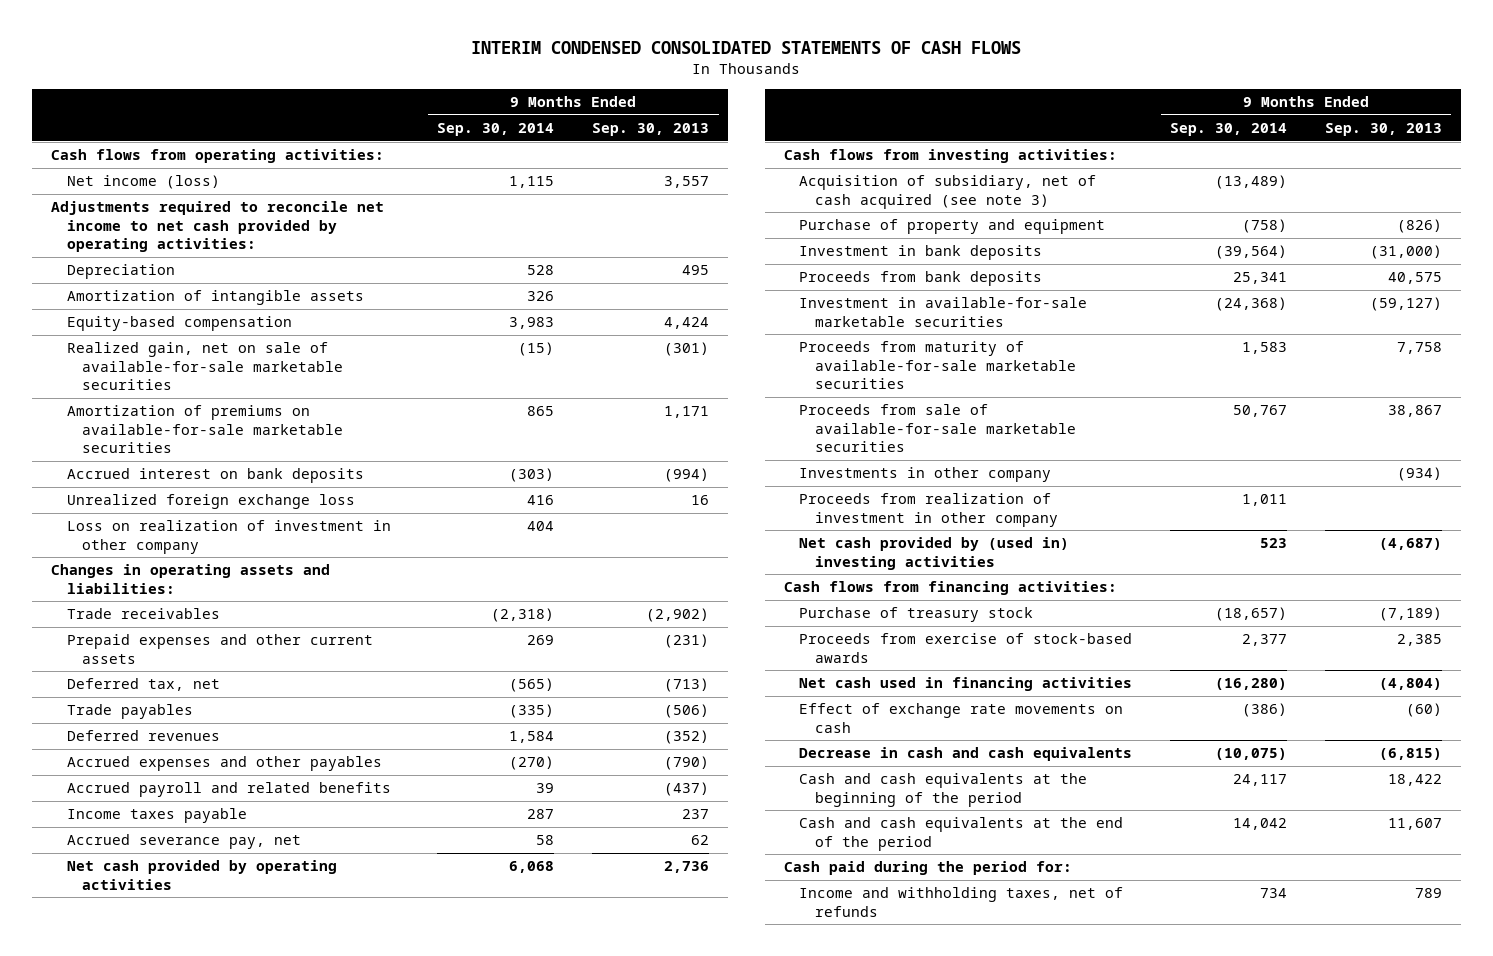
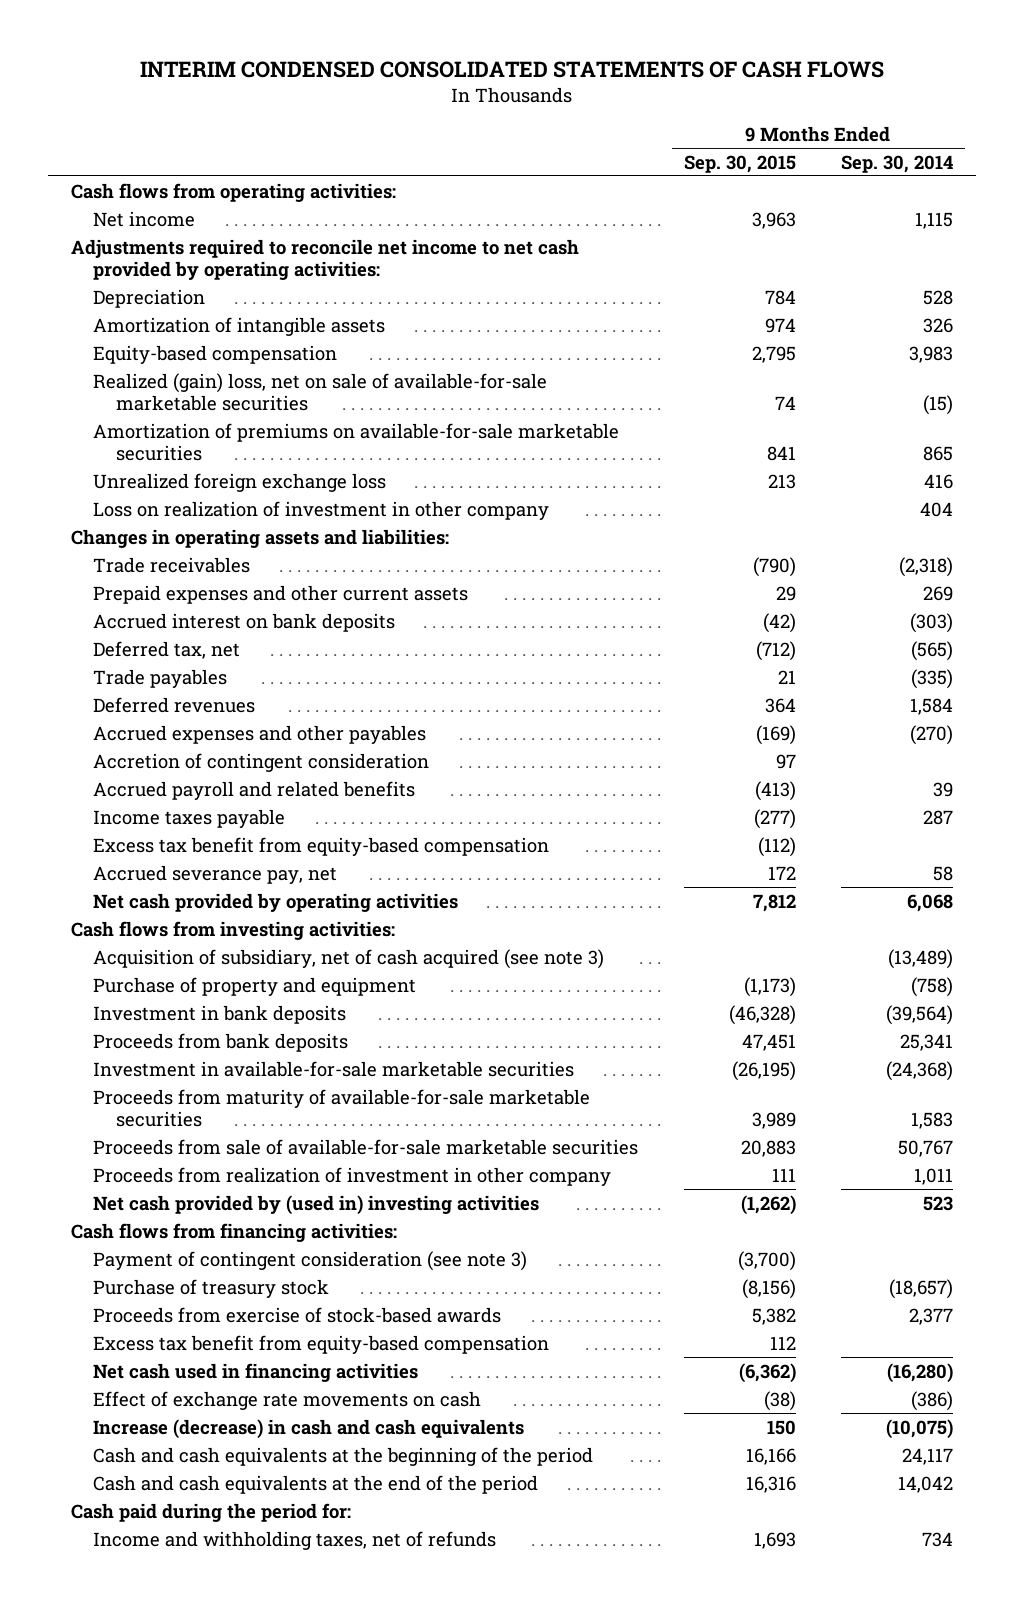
- | 9 Months Ended Sep. 30, 2014 | 9 Months Ended Sep. 30, 2013
+ | 9 Months Ended Sep. 30, 2015 | 9 Months Ended Sep. 30, 2014
- Net income (loss) | 1,115 | 3,557
+ Net income | 3,963 | 1,115
- Realized gain, net on sale of available-for-sale marketable securities | (15) | (301)
+ Realized (gain) loss, net on sale of available-for-sale marketable securities | 74 | (15)
moved down: Accrued interest on bank deposits | (42) | (303)
+ Accretion of contingent consideration | 97 |
+ Excess tax benefit from equity-based compensation | (112) |
- Investments in other company | | (934)
+ Payment of contingent consideration (see note 3) | (3,700) |
+ Excess tax benefit from equity-based compensation | 112 |
- Decrease in cash and cash equivalents | (10,075) | (6,815)
+ Increase (decrease) in cash and cash equivalents | 150 | (10,075)

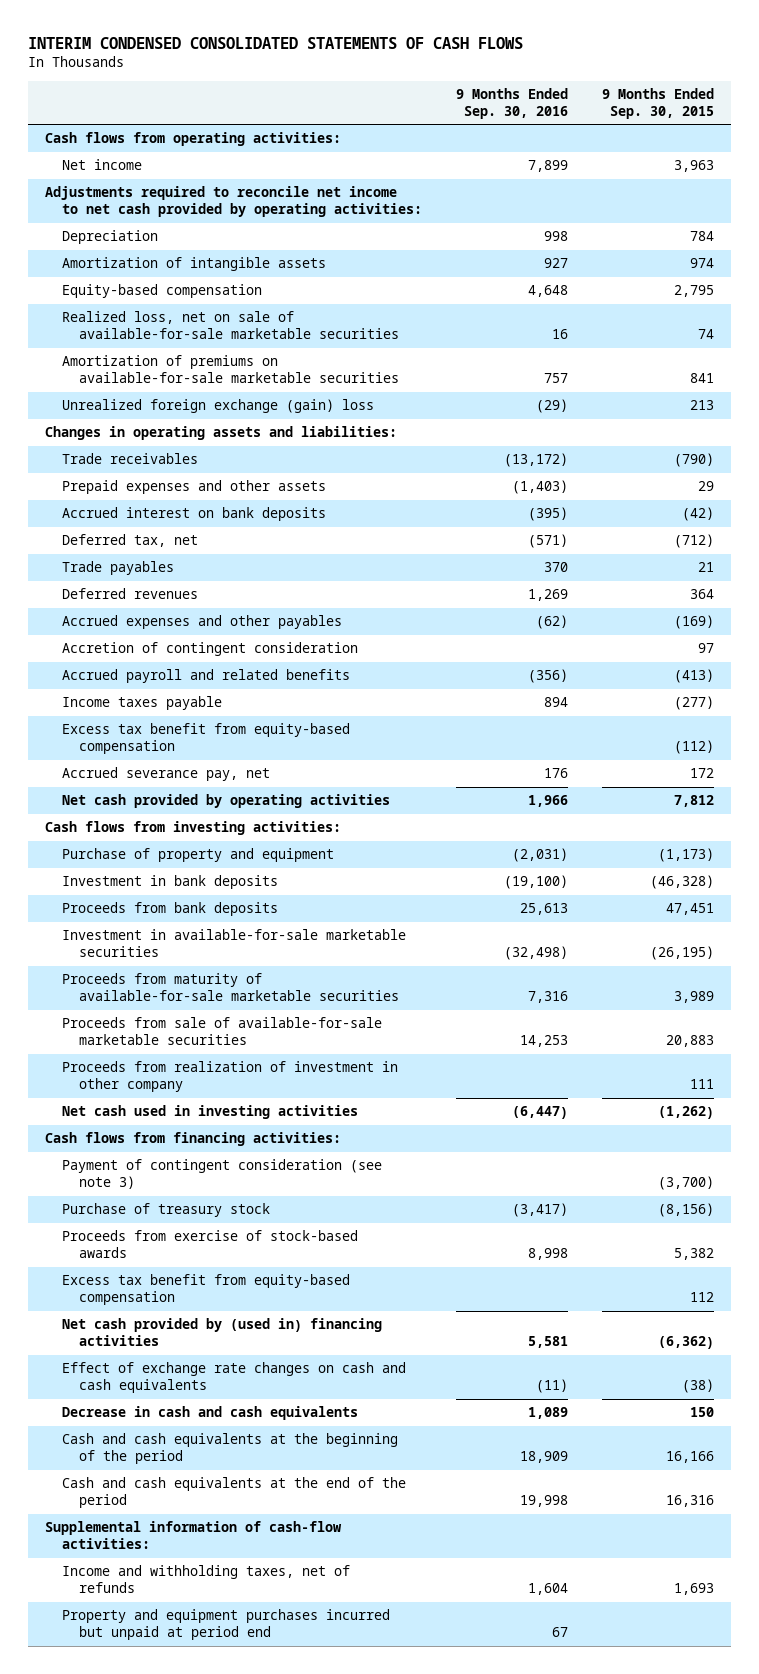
- | 9 Months Ended Sep. 30, 2015 | 9 Months Ended Sep. 30, 2014
+ | 9 Months Ended Sep. 30, 2016 | 9 Months Ended Sep. 30, 2015
- Realized (gain) loss, net on sale of available-for-sale marketable securities | 74 | (15)
+ Realized loss, net on sale of available-for-sale marketable securities | 16 | 74
- Unrealized foreign exchange loss | 213 | 416
- Loss on realization of investment in other company | | 404
+ Unrealized foreign exchange (gain) loss | (29) | 213
- Prepaid expenses and other current assets | 29 | 269
+ Prepaid expenses and other assets | (1,403) | 29
- Acquisition of subsidiary, net of cash acquired (see note 3) | | (13,489)
- Net cash provided by (used in) investing activities | (1,262) | 523
+ Net cash used in investing activities | (6,447) | (1,262)
- Net cash used in financing activities | (6,362) | (16,280)
- Effect of exchange rate movements on cash | (38) | (386)
- Increase (decrease) in cash and cash equivalents | 150 | (10,075)
+ Net cash provided by (used in) financing activities | 5,581 | (6,362)
+ Effect of exchange rate changes on cash and cash equivalents | (11) | (38)
+ Decrease in cash and cash equivalents | 1,089 | 150
- Cash paid during the period for:
+ Supplemental information of cash-flow activities:
+ Property and equipment purchases incurred but unpaid at period end | 67 |

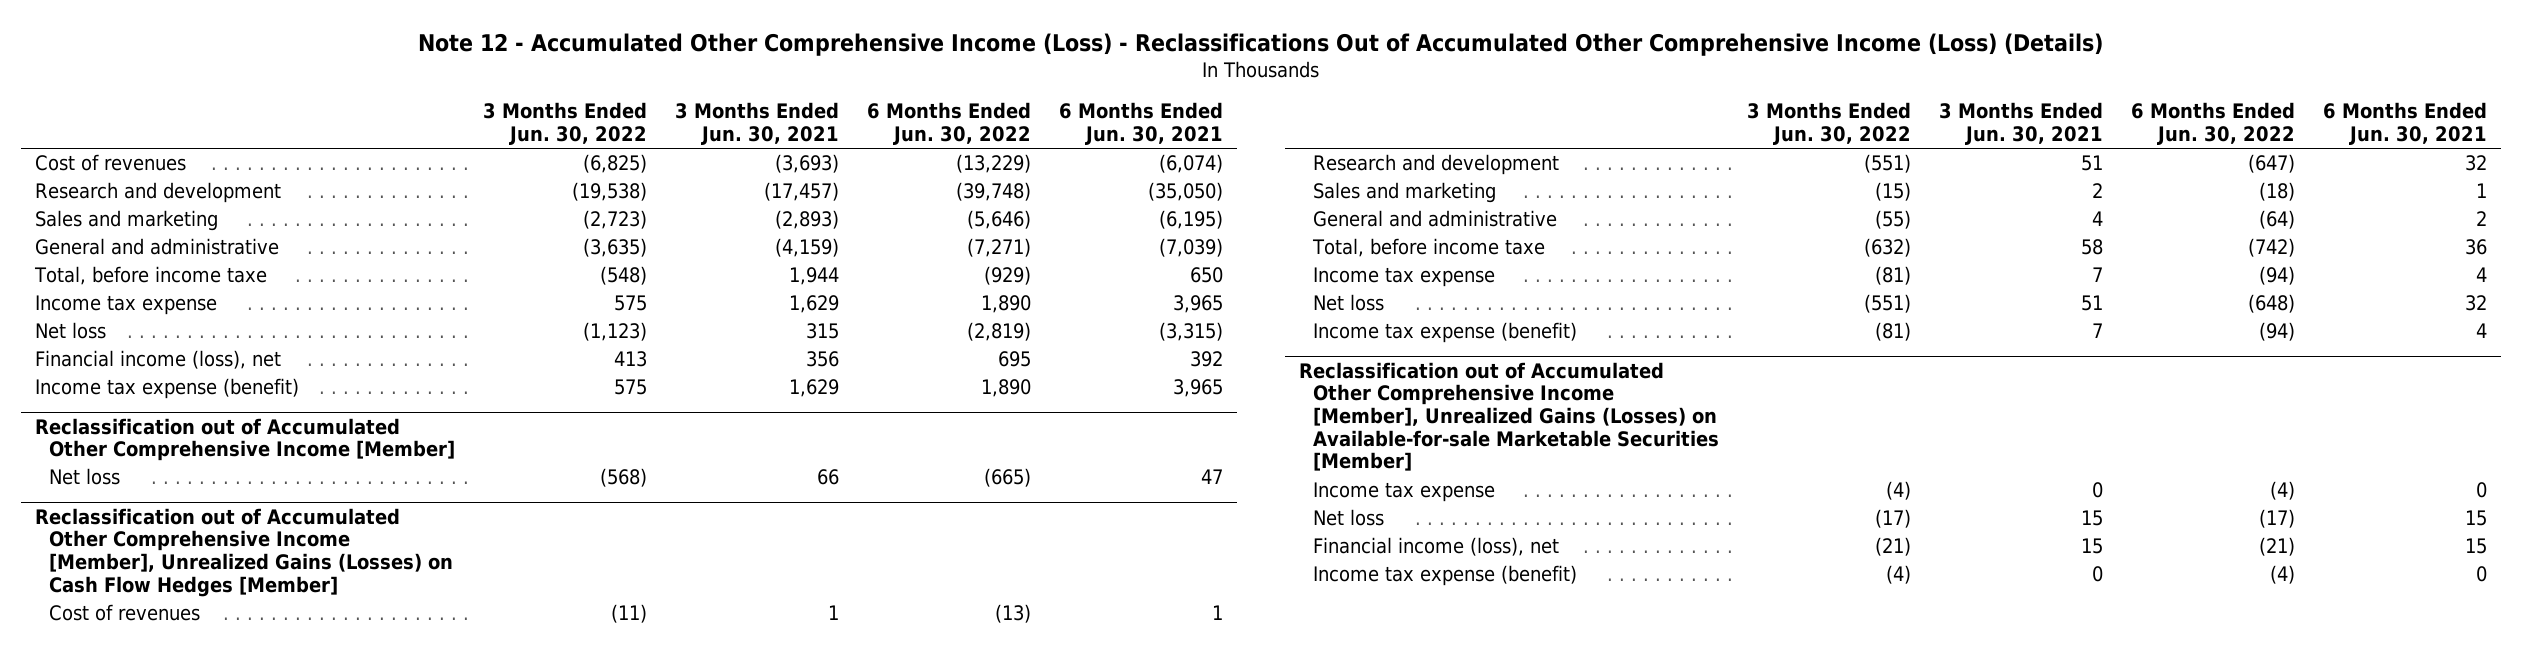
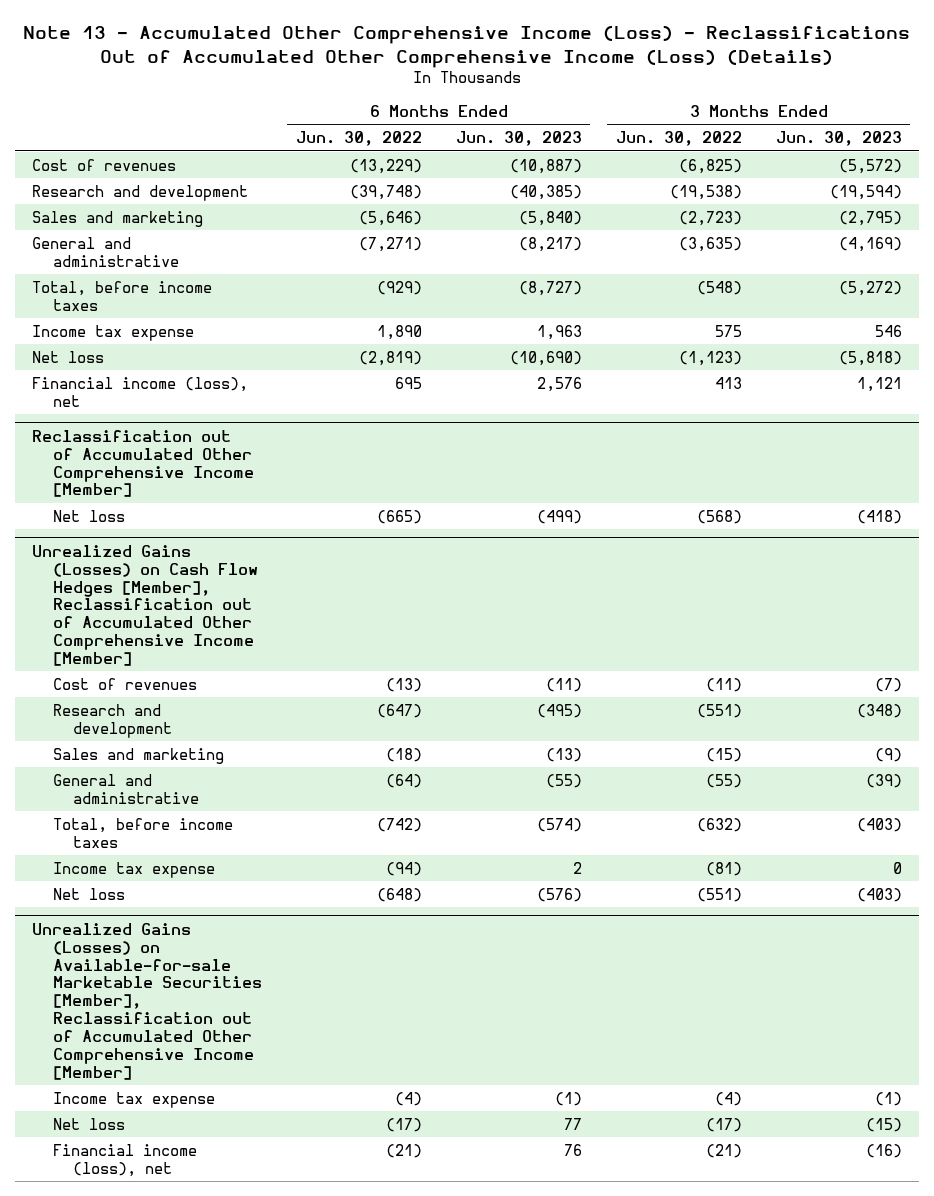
- Note 12 - Accumulated Other Comprehensive Income (Loss) - Reclassifications Out of Accumulated Other Comprehensive Income (Loss) (Details)
+ Note 13 - Accumulated Other Comprehensive Income (Loss) - Reclassifications Out of Accumulated Other Comprehensive Income (Loss) (Details)
- | 3 Months Ended Jun. 30, 2022 | 3 Months Ended Jun. 30, 2021 | 6 Months Ended Jun. 30, 2022 | 6 Months Ended Jun. 30, 2021
+ | 6 Months Ended Jun. 30, 2022 | 6 Months Ended Jun. 30, 2023 | 3 Months Ended Jun. 30, 2022 | 3 Months Ended Jun. 30, 2023
- Total, before income taxe | (548) | 1,944 | (929) | 650
+ Total, before income taxes | (929) | (8,727) | (548) | (5,272)
- Income tax expense (benefit) | 575 | 1,629 | 1,890 | 3,965
- Reclassification out of Accumulated Other Comprehensive Income [Member], Unrealized Gains (Losses) on Cash Flow Hedges [Member]
+ Unrealized Gains (Losses) on Cash Flow Hedges [Member], Reclassification out of Accumulated Other Comprehensive Income [Member]
- Total, before income taxe | (632) | 58 | (742) | 36
+ Total, before income taxes | (742) | (574) | (632) | (403)
- Income tax expense (benefit) | (81) | 7 | (94) | 4
- Reclassification out of Accumulated Other Comprehensive Income [Member], Unrealized Gains (Losses) on Available-for-sale Marketable Securities [Member]
+ Unrealized Gains (Losses) on Available-for-sale Marketable Securities [Member], Reclassification out of Accumulated Other Comprehensive Income [Member]
- Income tax expense (benefit) | (4) | 0 | (4) | 0

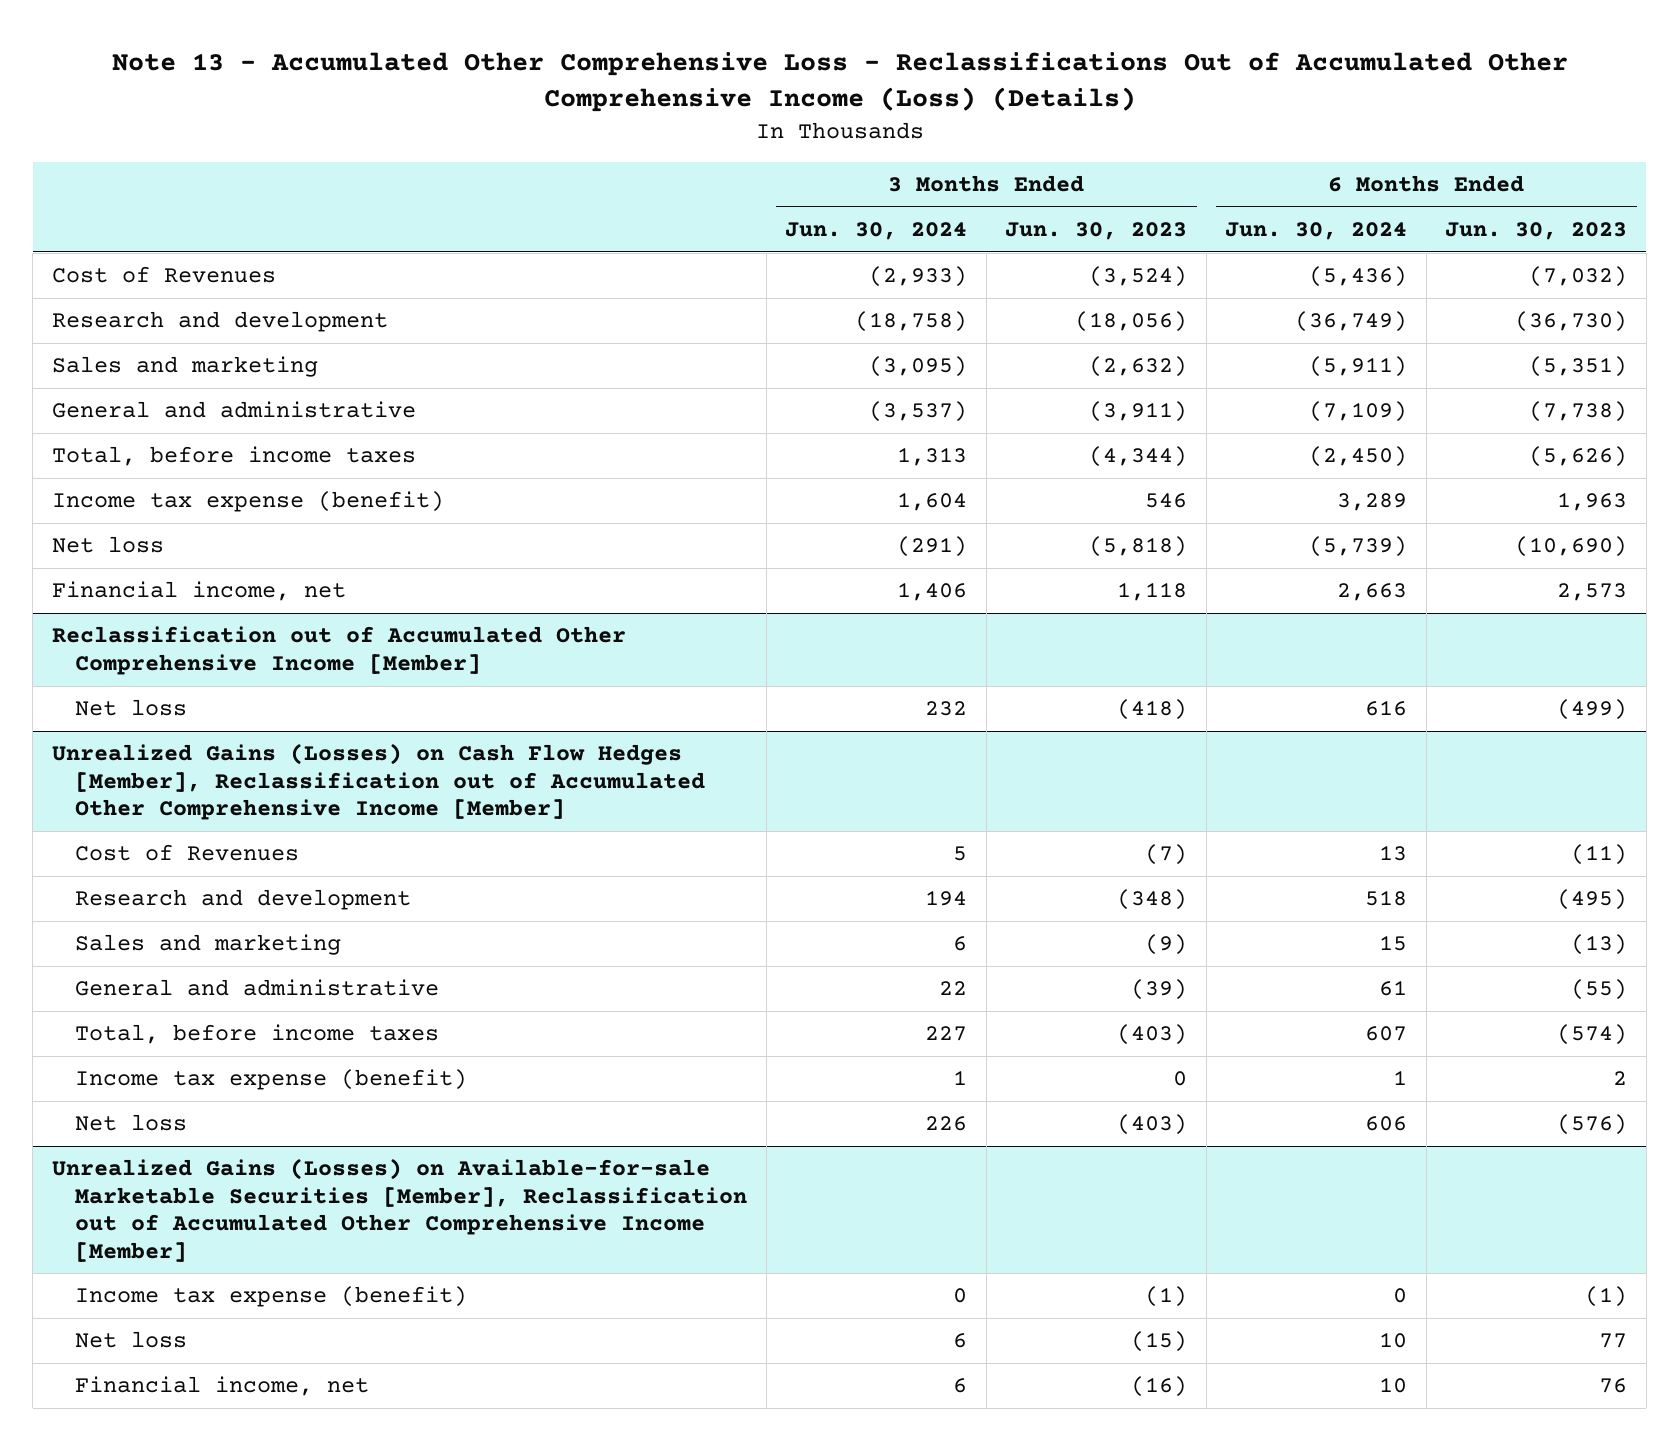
- Note 13 - Accumulated Other Comprehensive Income (Loss) - Reclassifications Out of Accumulated Other Comprehensive Income (Loss) (Details)
+ Note 13 - Accumulated Other Comprehensive Loss - Reclassifications Out of Accumulated Other Comprehensive Income (Loss) (Details)
- | 6 Months Ended Jun. 30, 2022 | 6 Months Ended Jun. 30, 2023 | 3 Months Ended Jun. 30, 2022 | 3 Months Ended Jun. 30, 2023
+ | 3 Months Ended Jun. 30, 2024 | 3 Months Ended Jun. 30, 2023 | 6 Months Ended Jun. 30, 2024 | 6 Months Ended Jun. 30, 2023
- Cost of revenues | (13,229) | (10,887) | (6,825) | (5,572)
- Research and development | (39,748) | (40,385) | (19,538) | (19,594)
- Sales and marketing | (5,646) | (5,840) | (2,723) | (2,795)
- General and administrative | (7,271) | (8,217) | (3,635) | (4,169)
- Total, before income taxes | (929) | (8,727) | (548) | (5,272)
- Income tax expense | 1,890 | 1,963 | 575 | 546
+ Cost of Revenues | (2,933) | (3,524) | (5,436) | (7,032)
+ Research and development | (18,758) | (18,056) | (36,749) | (36,730)
+ Sales and marketing | (3,095) | (2,632) | (5,911) | (5,351)
+ General and administrative | (3,537) | (3,911) | (7,109) | (7,738)
+ Total, before income taxes | 1,313 | (4,344) | (2,450) | (5,626)
+ Income tax expense (benefit) | 1,604 | 546 | 3,289 | 1,963
- Financial income (loss), net | 695 | 2,576 | 413 | 1,121
+ Financial income, net | 1,406 | 1,118 | 2,663 | 2,573
@ Unrealized Gains (Losses) on Cash Flow Hedges [Member], Reclassification out of Accumulated Other Comprehensive Income [Member]
- Cost of revenues | (13) | (11) | (11) | (7)
+ Cost of Revenues | 5 | (7) | 13 | (11)
- Income tax expense | (94) | 2 | (81) | 0
+ Income tax expense (benefit) | 1 | 0 | 1 | 2
@ Unrealized Gains (Losses) on Available-for-sale Marketable Securities [Member], Reclassification out of Accumulated Other Comprehensive Income [Member]
- Income tax expense | (4) | (1) | (4) | (1)
+ Income tax expense (benefit) | 0 | (1) | 0 | (1)
- Financial income (loss), net | (21) | 76 | (21) | (16)
+ Financial income, net | 6 | (16) | 10 | 76

